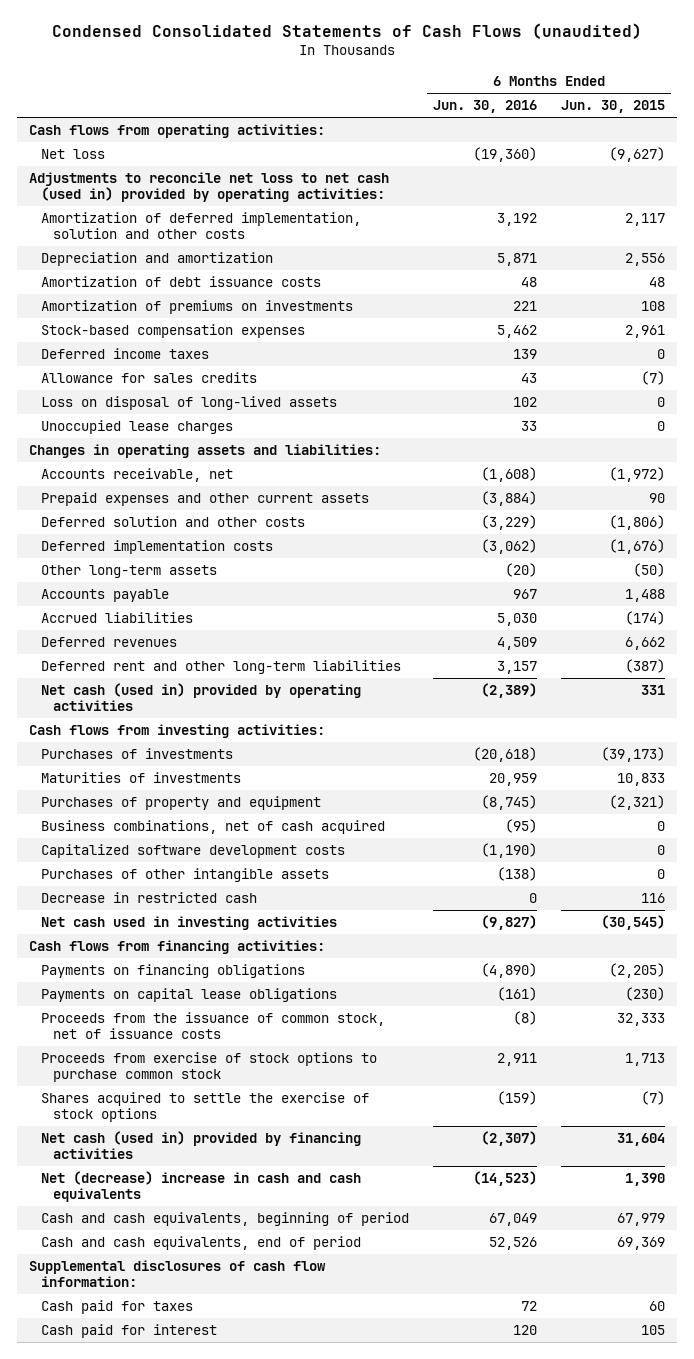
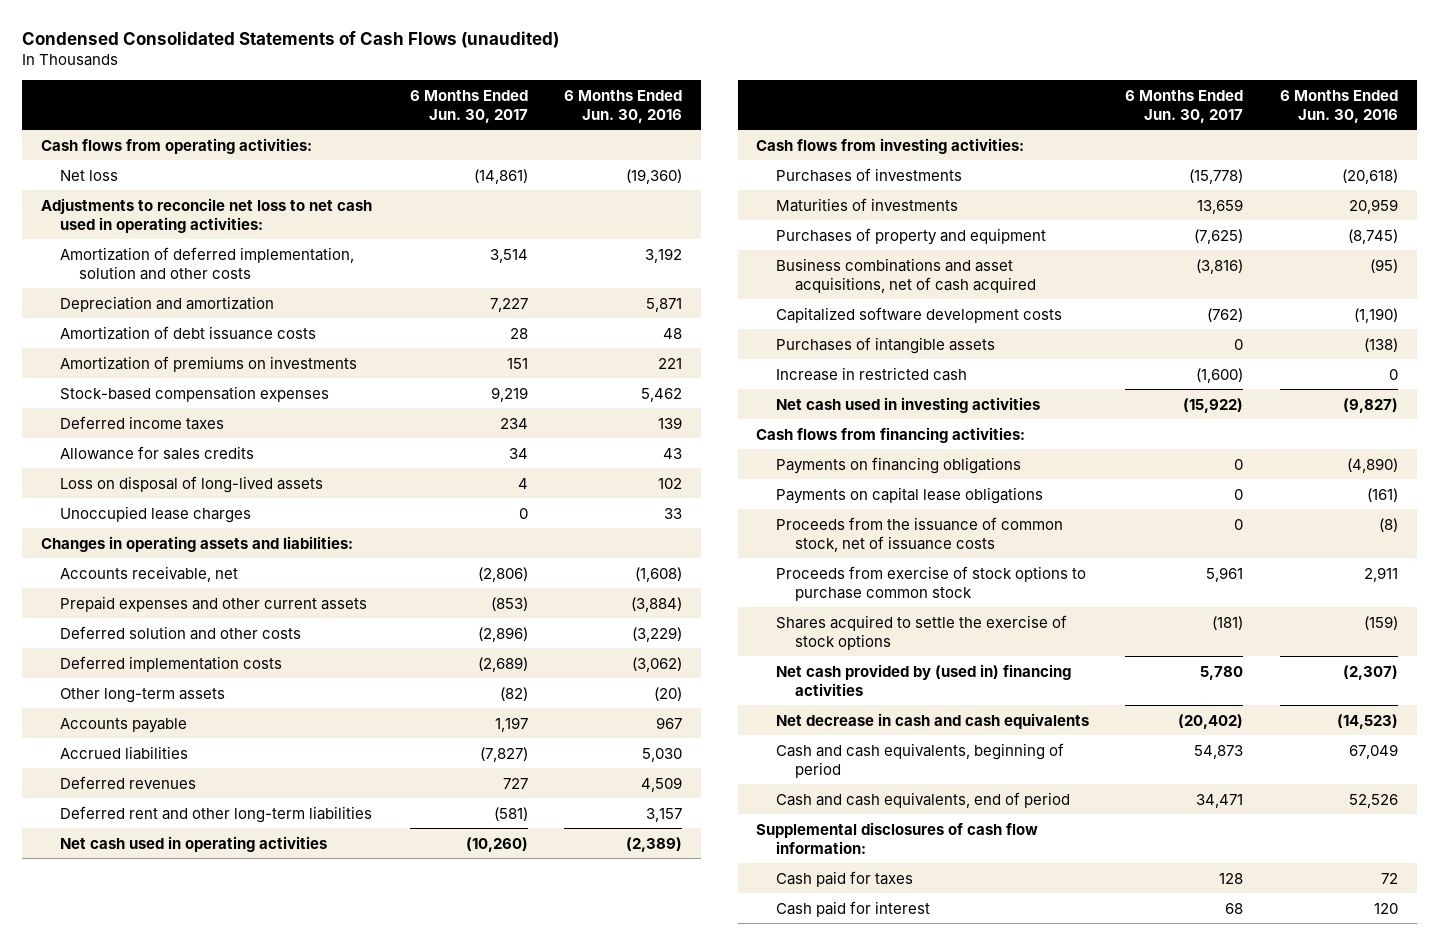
- | 6 Months Ended Jun. 30, 2016 | 6 Months Ended Jun. 30, 2015
+ | 6 Months Ended Jun. 30, 2017 | 6 Months Ended Jun. 30, 2016
- Adjustments to reconcile net loss to net cash (used in) provided by operating activities:
+ Adjustments to reconcile net loss to net cash used in operating activities:
- Net cash (used in) provided by operating activities | (2,389) | 331
+ Net cash used in operating activities | (10,260) | (2,389)
- Business combinations, net of cash acquired | (95) | 0
+ Business combinations and asset acquisitions, net of cash acquired | (3,816) | (95)
- Purchases of other intangible assets | (138) | 0
- Decrease in restricted cash | 0 | 116
+ Purchases of intangible assets | 0 | (138)
+ Increase in restricted cash | (1,600) | 0
- Net cash (used in) provided by financing activities | (2,307) | 31,604
- Net (decrease) increase in cash and cash equivalents | (14,523) | 1,390
+ Net cash provided by (used in) financing activities | 5,780 | (2,307)
+ Net decrease in cash and cash equivalents | (20,402) | (14,523)

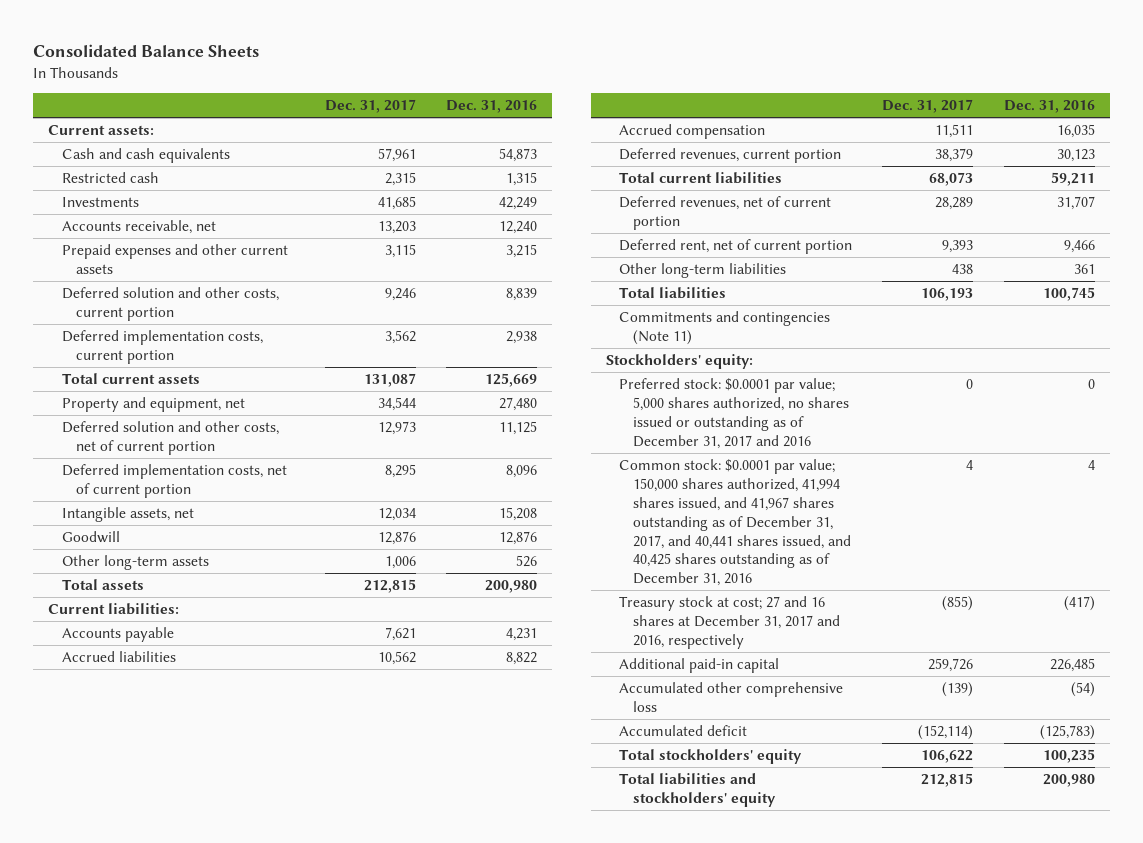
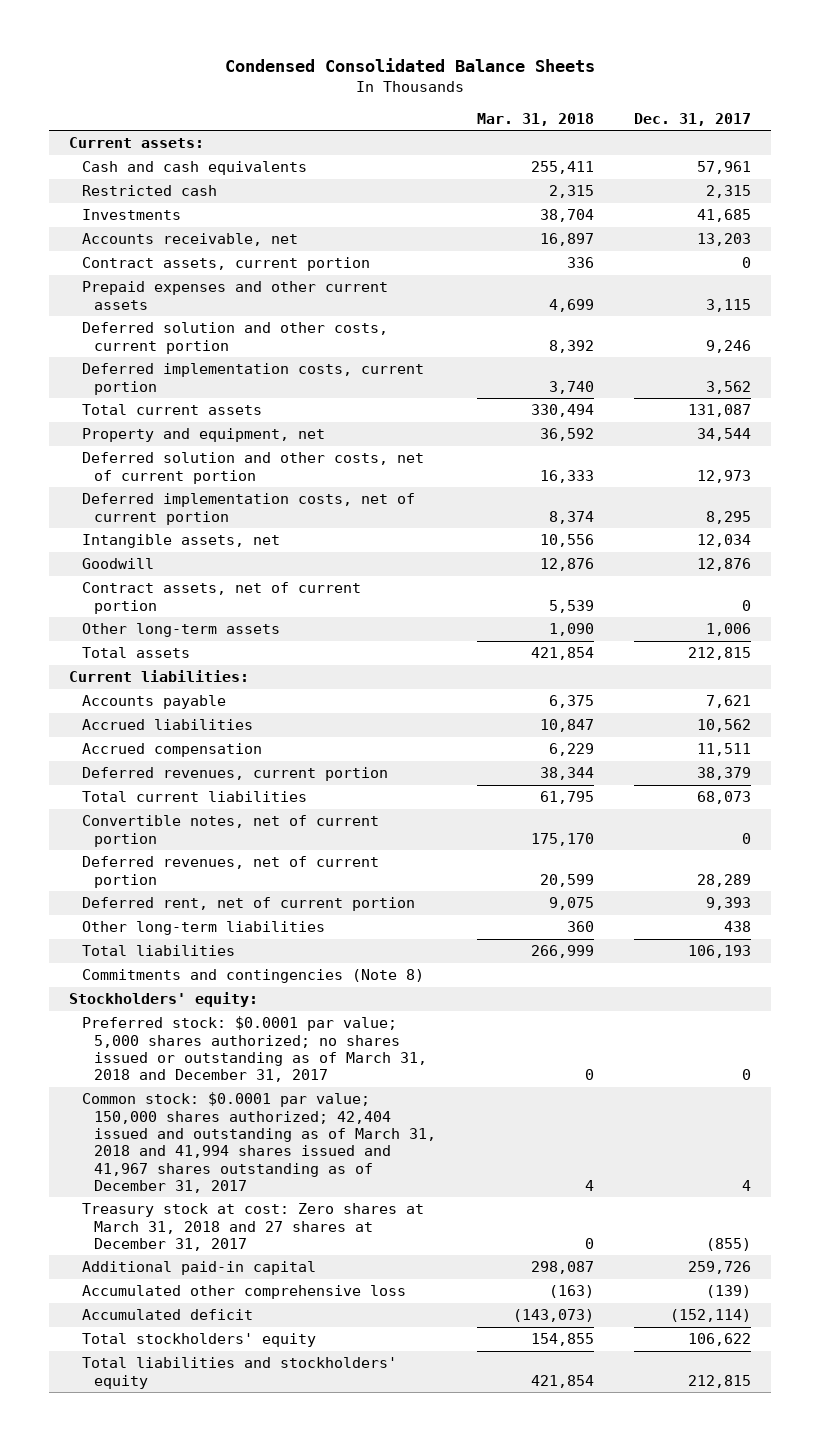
- Consolidated Balance Sheets
+ Condensed Consolidated Balance Sheets
- | Dec. 31, 2017 | Dec. 31, 2016
+ | Mar. 31, 2018 | Dec. 31, 2017
+ Contract assets, current portion | 336 | 0
+ Contract assets, net of current portion | 5,539 | 0
+ Convertible notes, net of current portion | 175,170 | 0
- Commitments and contingencies (Note 11)
+ Commitments and contingencies (Note 8)
- Preferred stock: $0.0001 par value; 5,000 shares authorized, no shares issued or outstanding as of December 31, 2017 and 2016 | 0 | 0
- Common stock: $0.0001 par value; 150,000 shares authorized, 41,994 shares issued, and 41,967 shares outstanding as of December 31, 2017, and 40,441 shares issued, and 40,425 shares outstanding as of December 31, 2016 | 4 | 4
- Treasury stock at cost; 27 and 16 shares at December 31, 2017 and 2016, respectively | (855) | (417)
+ Preferred stock: $0.0001 par value; 5,000 shares authorized; no shares issued or outstanding as of March 31, 2018 and December 31, 2017 | 0 | 0
+ Common stock: $0.0001 par value; 150,000 shares authorized; 42,404 issued and outstanding as of March 31, 2018 and 41,994 shares issued and 41,967 shares outstanding as of December 31, 2017 | 4 | 4
+ Treasury stock at cost: Zero shares at March 31, 2018 and 27 shares at December 31, 2017 | 0 | (855)

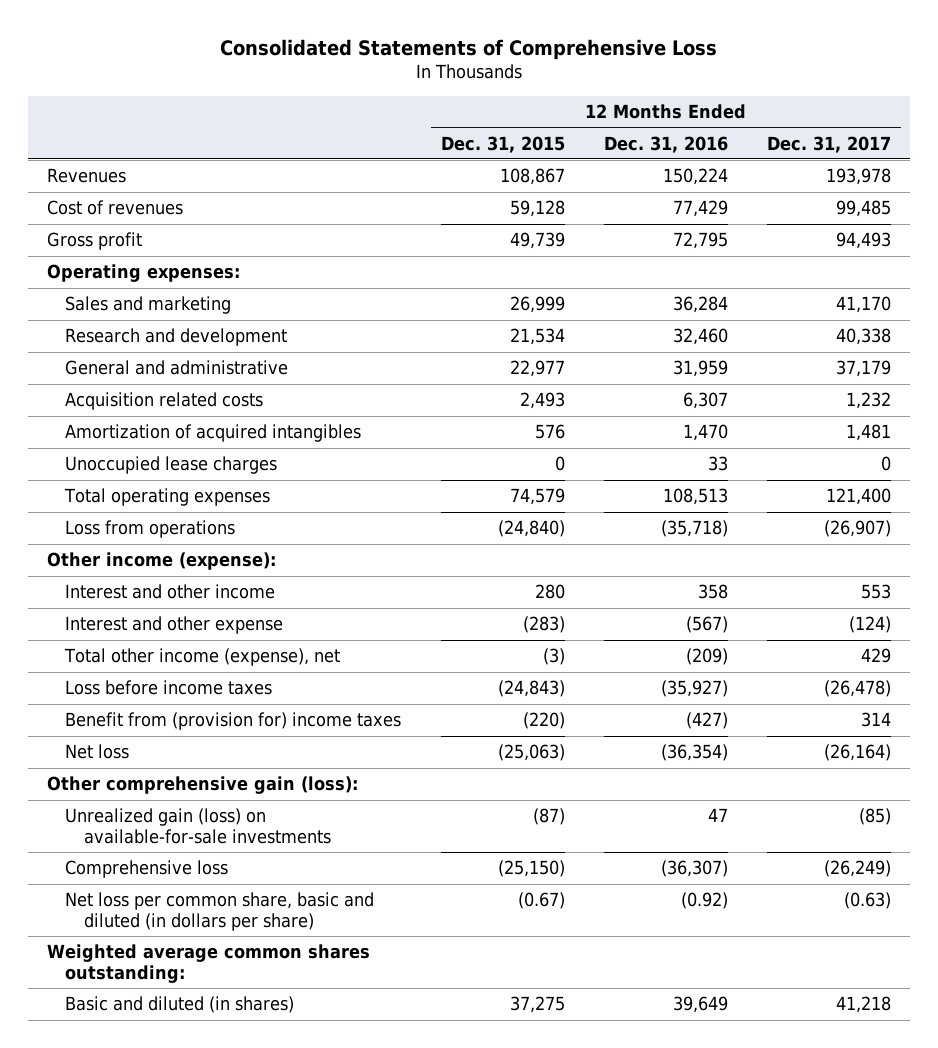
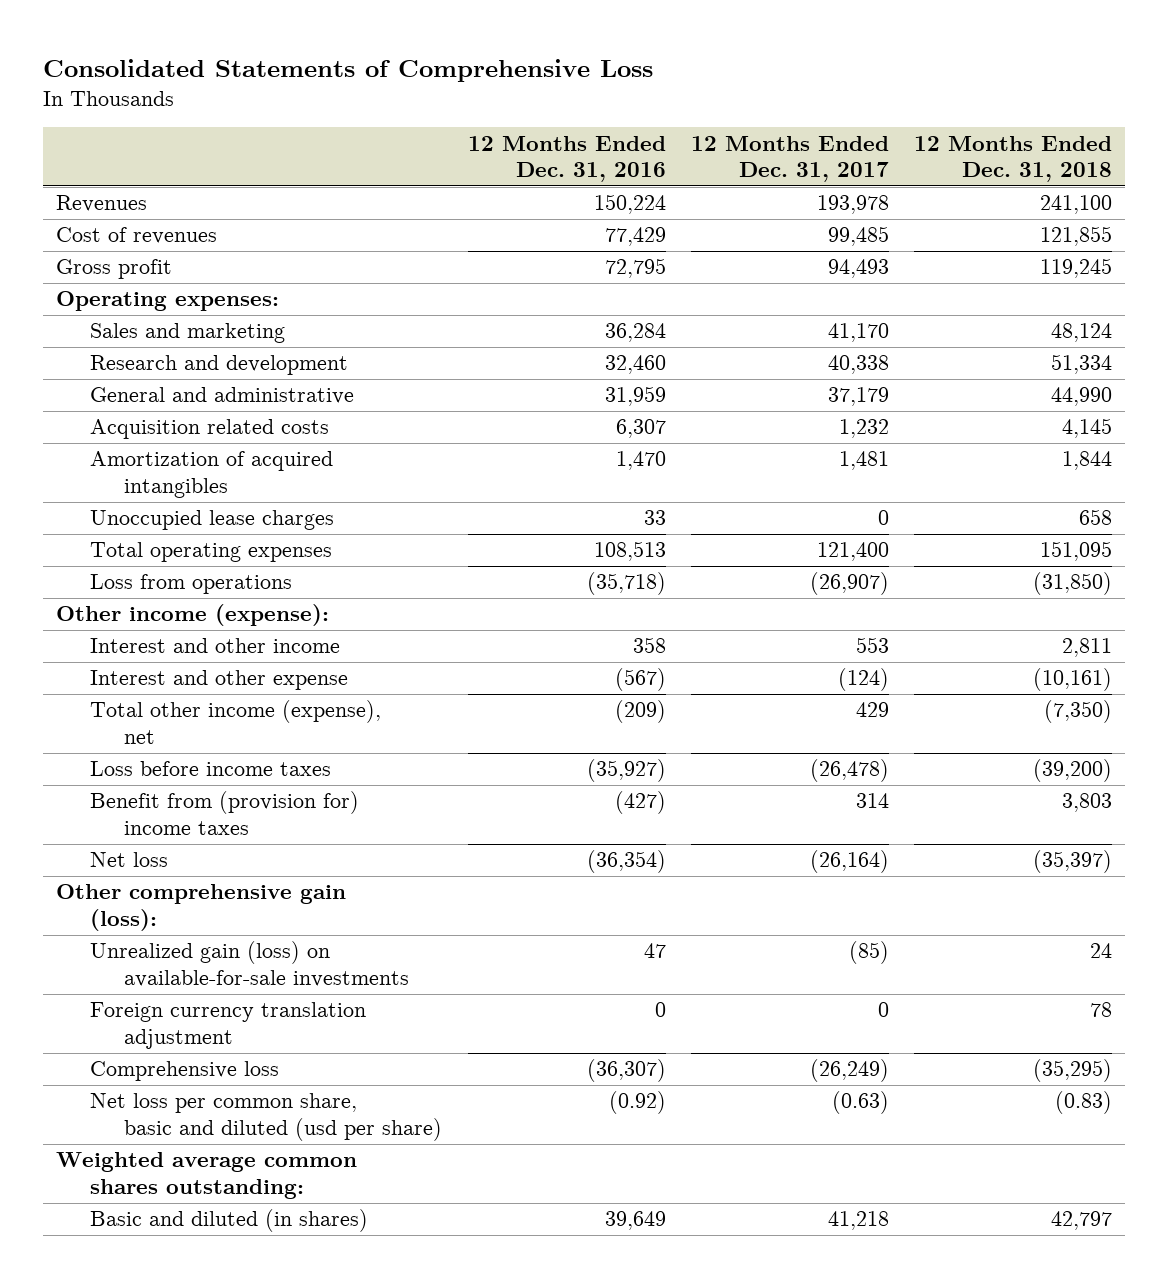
- | 12 Months Ended Dec. 31, 2015 | 12 Months Ended Dec. 31, 2016 | 12 Months Ended Dec. 31, 2017
+ | 12 Months Ended Dec. 31, 2016 | 12 Months Ended Dec. 31, 2017 | 12 Months Ended Dec. 31, 2018
+ Foreign currency translation adjustment | 0 | 0 | 78
- Net loss per common share, basic and diluted (in dollars per share) | (0.67) | (0.92) | (0.63)
+ Net loss per common share, basic and diluted (usd per share) | (0.92) | (0.63) | (0.83)

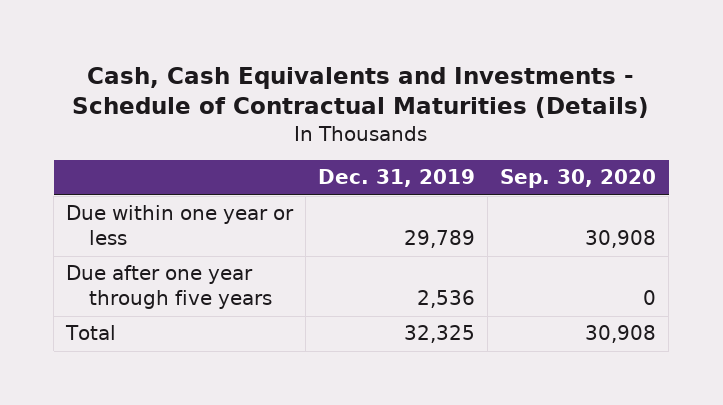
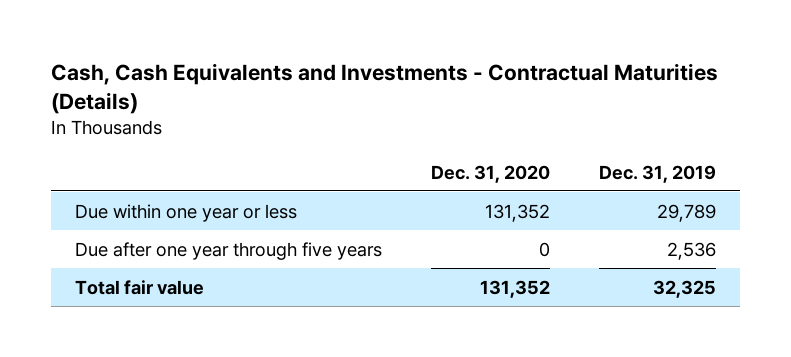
- Cash, Cash Equivalents and Investments - Schedule of Contractual Maturities (Details)
+ Cash, Cash Equivalents and Investments - Contractual Maturities (Details)
- | Dec. 31, 2019 | Sep. 30, 2020
+ | Dec. 31, 2020 | Dec. 31, 2019
- Total | 32,325 | 30,908
+ Total fair value | 131,352 | 32,325

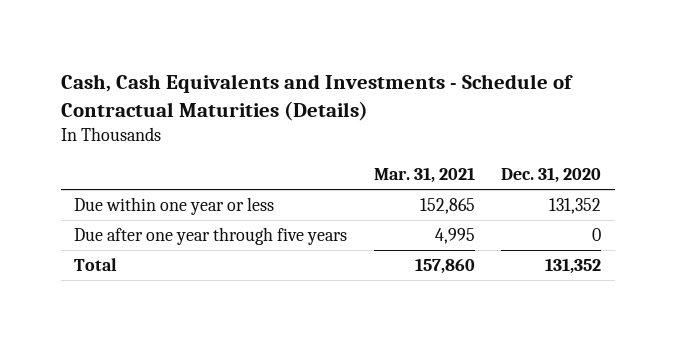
- Cash, Cash Equivalents and Investments - Contractual Maturities (Details)
+ Cash, Cash Equivalents and Investments - Schedule of Contractual Maturities (Details)
- | Dec. 31, 2020 | Dec. 31, 2019
+ | Mar. 31, 2021 | Dec. 31, 2020
- Total fair value | 131,352 | 32,325
+ Total | 157,860 | 131,352

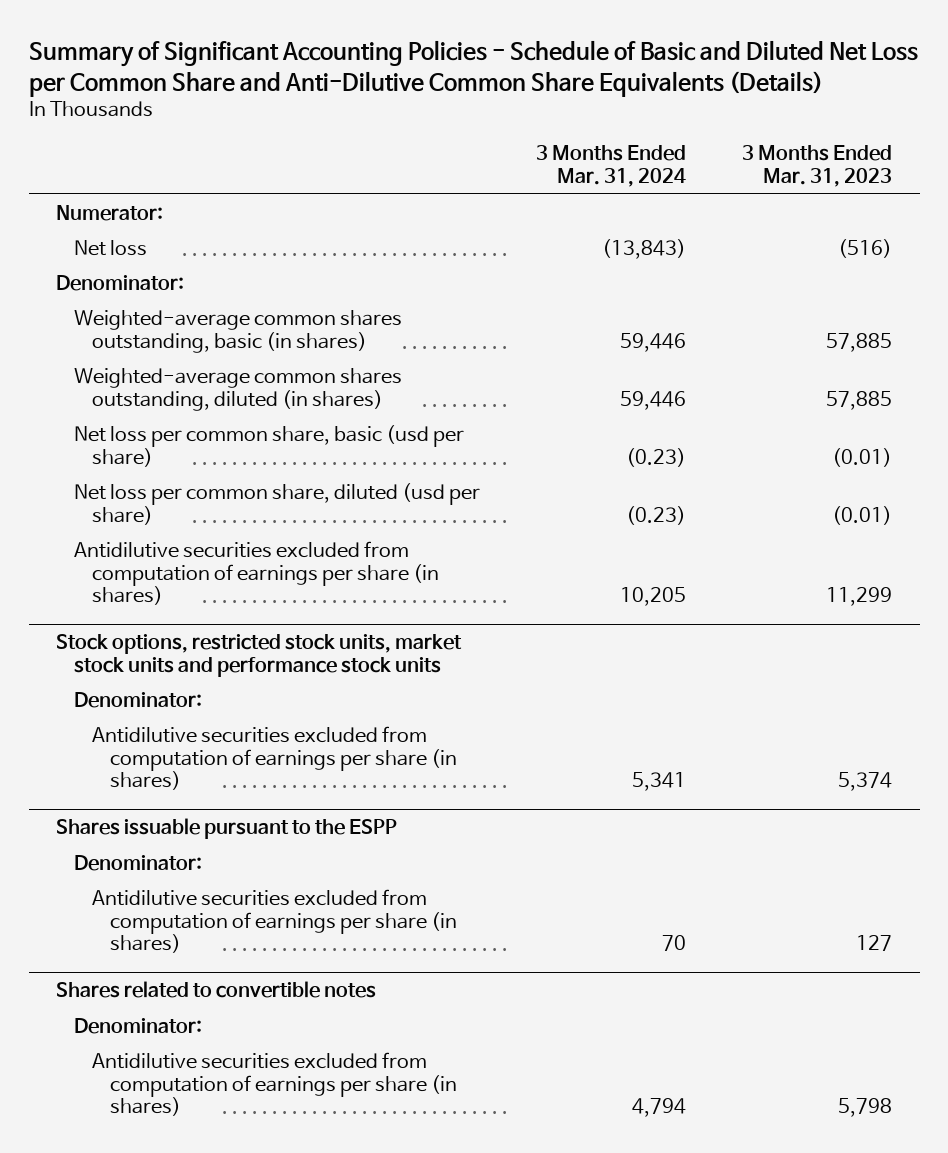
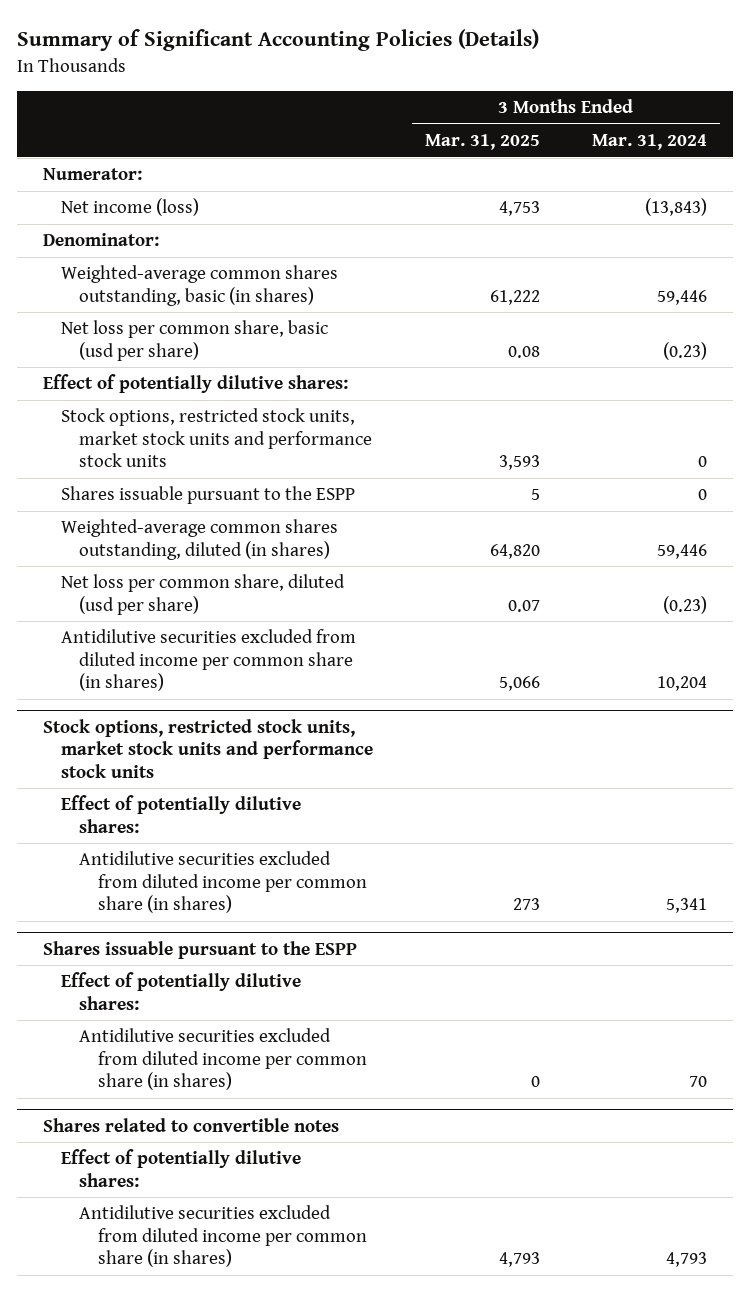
- Summary of Significant Accounting Policies - Schedule of Basic and Diluted Net Loss per Common Share and Anti-Dilutive Common Share Equivalents (Details)
+ Summary of Significant Accounting Policies (Details)
- | 3 Months Ended Mar. 31, 2024 | 3 Months Ended Mar. 31, 2023
+ | 3 Months Ended Mar. 31, 2025 | 3 Months Ended Mar. 31, 2024
- Net loss | (13,843) | (516)
+ Net income (loss) | 4,753 | (13,843)
+ Effect of potentially dilutive shares:
+ Stock options, restricted stock units, market stock units and performance stock units | 3,593 | 0
+ Shares issuable pursuant to the ESPP | 5 | 0
moved down: Weighted-average common shares outstanding, diluted (in shares) | 64,820 | 59,446
- Antidilutive securities excluded from computation of earnings per share (in shares) | 10,205 | 11,299
+ Antidilutive securities excluded from diluted income per common share (in shares) | 5,066 | 10,204
@ Stock options, restricted stock units, market stock units and performance stock units
- Denominator:
- Antidilutive securities excluded from computation of earnings per share (in shares) | 5,341 | 5,374
+ Effect of potentially dilutive shares:
+ Antidilutive securities excluded from diluted income per common share (in shares) | 273 | 5,341
@ Shares issuable pursuant to the ESPP
- Denominator:
- Antidilutive securities excluded from computation of earnings per share (in shares) | 70 | 127
+ Effect of potentially dilutive shares:
+ Antidilutive securities excluded from diluted income per common share (in shares) | 0 | 70
@ Shares related to convertible notes
- Denominator:
- Antidilutive securities excluded from computation of earnings per share (in shares) | 4,794 | 5,798
+ Effect of potentially dilutive shares:
+ Antidilutive securities excluded from diluted income per common share (in shares) | 4,793 | 4,793

